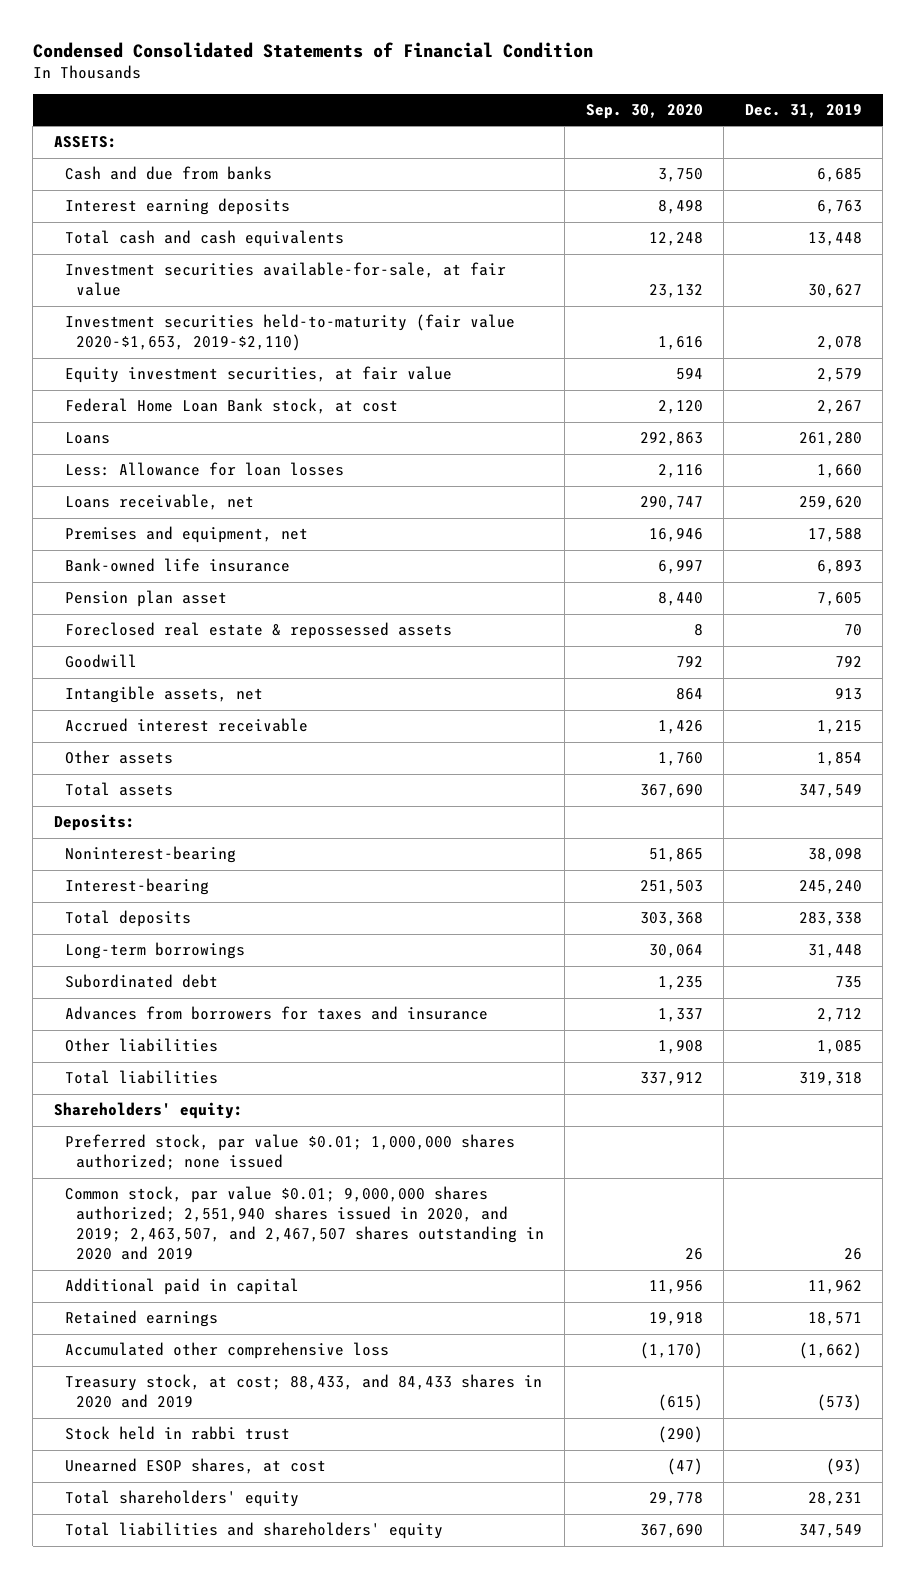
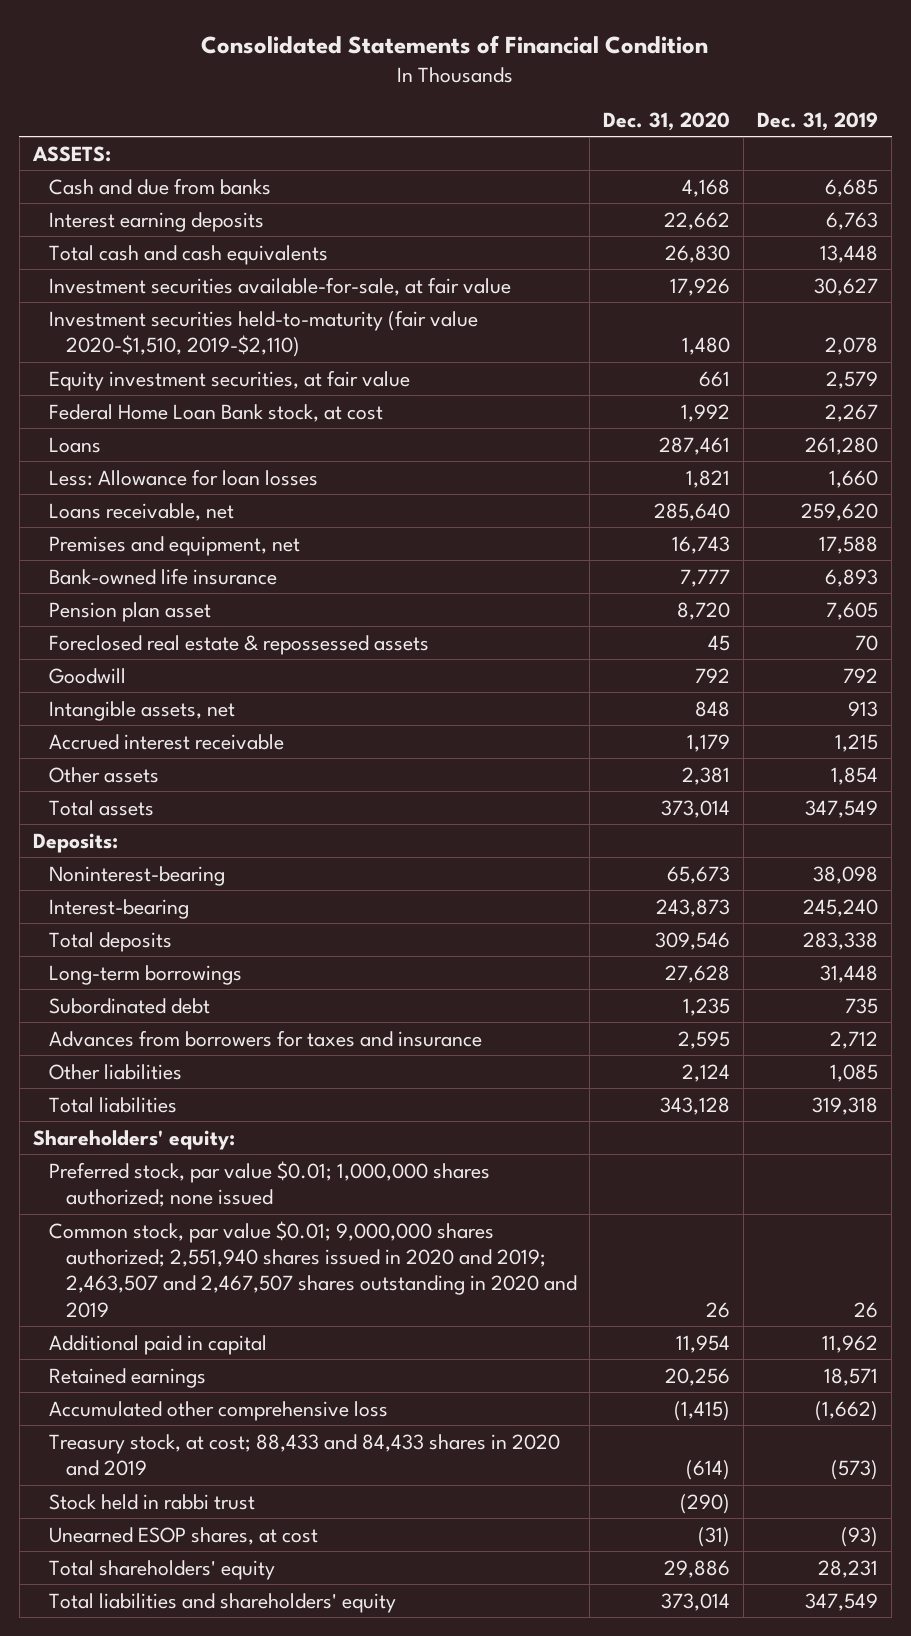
- Condensed Consolidated Statements of Financial Condition
+ Consolidated Statements of Financial Condition
- | Sep. 30, 2020 | Dec. 31, 2019
+ | Dec. 31, 2020 | Dec. 31, 2019
- Investment securities held-to-maturity (fair value 2020-$1,653, 2019-$2,110) | 1,616 | 2,078
+ Investment securities held-to-maturity (fair value 2020-$1,510, 2019-$2,110) | 1,480 | 2,078
- Common stock, par value $0.01; 9,000,000 shares authorized; 2,551,940 shares issued in 2020, and 2019; 2,463,507, and 2,467,507 shares outstanding in 2020 and 2019 | 26 | 26
+ Common stock, par value $0.01; 9,000,000 shares authorized; 2,551,940 shares issued in 2020 and 2019; 2,463,507 and 2,467,507 shares outstanding in 2020 and 2019 | 26 | 26
- Treasury stock, at cost; 88,433, and 84,433 shares in 2020 and 2019 | (615) | (573)
+ Treasury stock, at cost; 88,433 and 84,433 shares in 2020 and 2019 | (614) | (573)

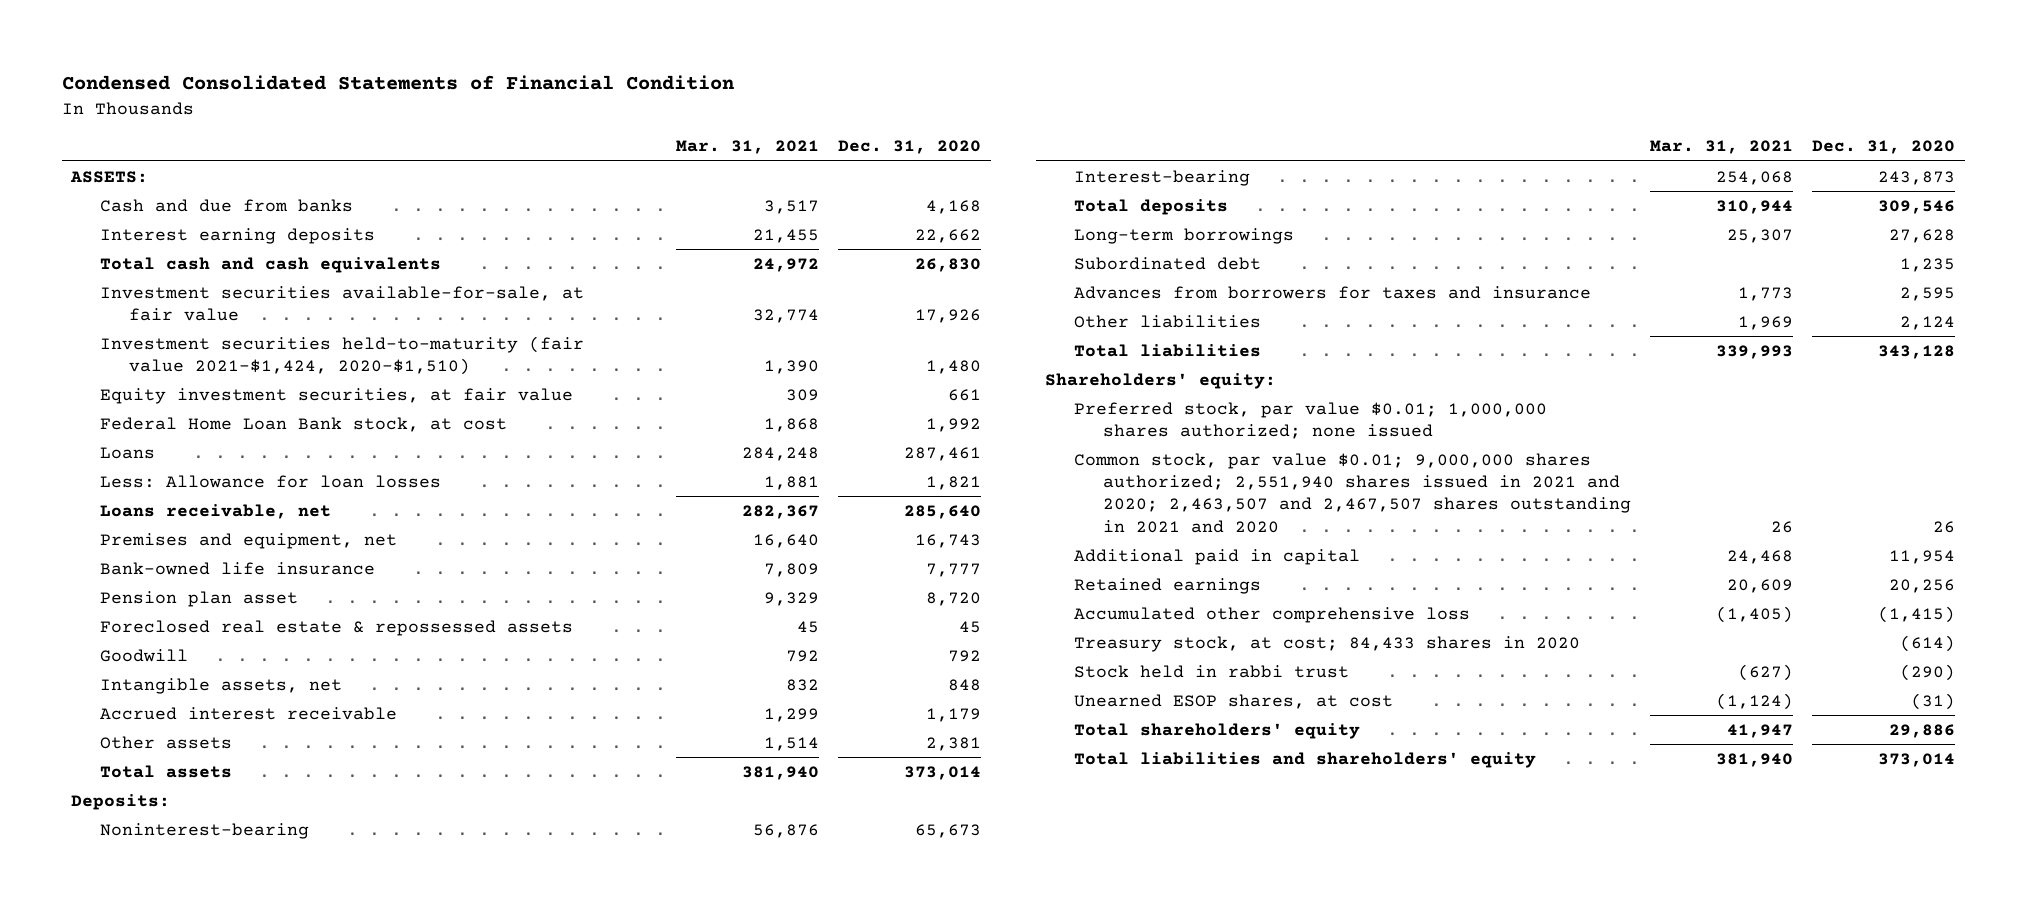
- Consolidated Statements of Financial Condition
+ Condensed Consolidated Statements of Financial Condition
- | Dec. 31, 2020 | Dec. 31, 2019
+ | Mar. 31, 2021 | Dec. 31, 2020
- Investment securities held-to-maturity (fair value 2020-$1,510, 2019-$2,110) | 1,480 | 2,078
+ Investment securities held-to-maturity (fair value 2021-$1,424, 2020-$1,510) | 1,390 | 1,480
- Common stock, par value $0.01; 9,000,000 shares authorized; 2,551,940 shares issued in 2020 and 2019; 2,463,507 and 2,467,507 shares outstanding in 2020 and 2019 | 26 | 26
+ Common stock, par value $0.01; 9,000,000 shares authorized; 2,551,940 shares issued in 2021 and 2020; 2,463,507 and 2,467,507 shares outstanding in 2021 and 2020 | 26 | 26
- Treasury stock, at cost; 88,433 and 84,433 shares in 2020 and 2019 | (614) | (573)
+ Treasury stock, at cost; 84,433 shares in 2020 | | (614)

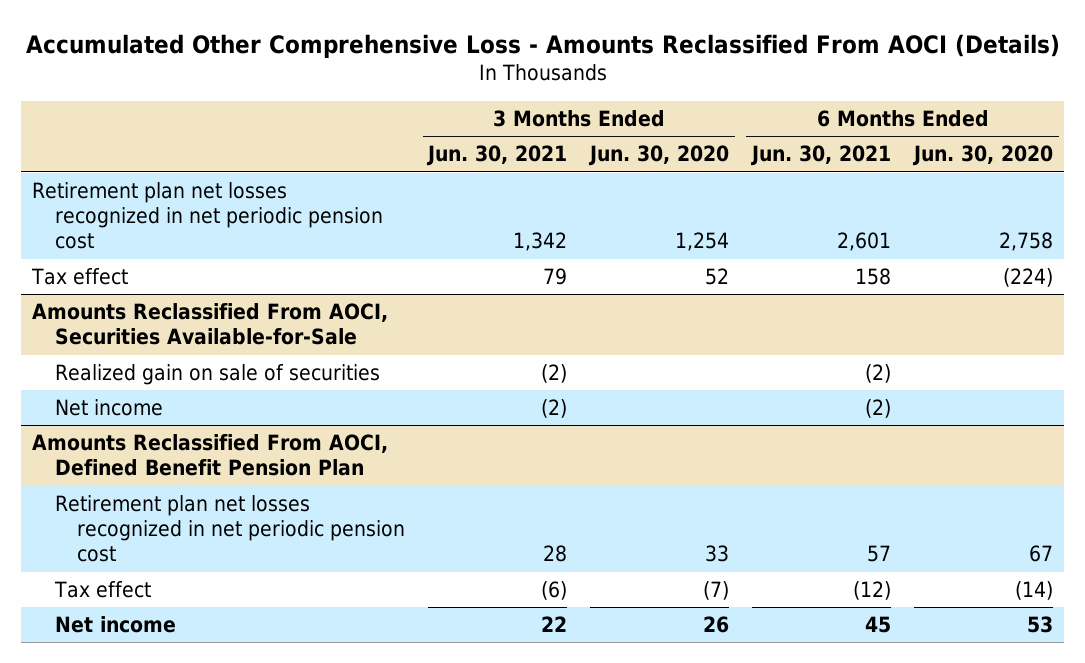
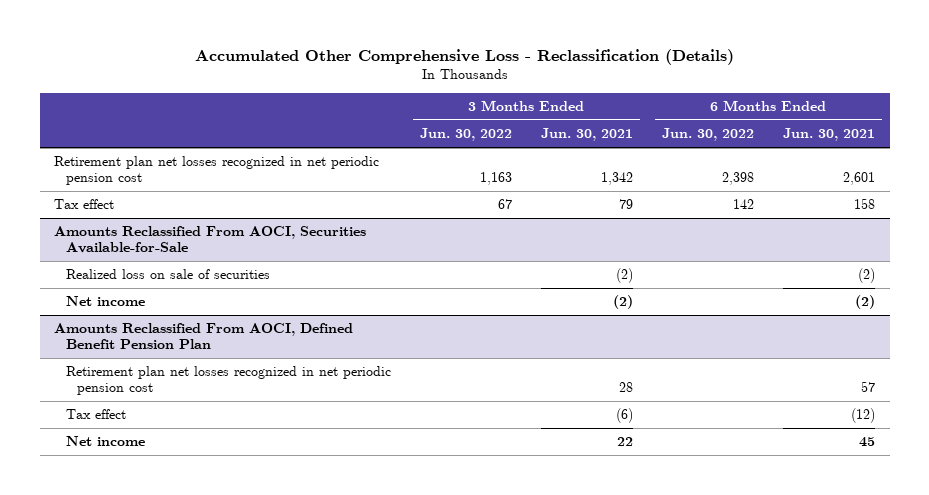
- Accumulated Other Comprehensive Loss - Amounts Reclassified From AOCI (Details)
+ Accumulated Other Comprehensive Loss - Reclassification (Details)
- | 3 Months Ended Jun. 30, 2021 | 3 Months Ended Jun. 30, 2020 | 6 Months Ended Jun. 30, 2021 | 6 Months Ended Jun. 30, 2020
+ | 3 Months Ended Jun. 30, 2022 | 3 Months Ended Jun. 30, 2021 | 6 Months Ended Jun. 30, 2022 | 6 Months Ended Jun. 30, 2021
@ Amounts Reclassified From AOCI, Securities Available-for-Sale
- Realized gain on sale of securities | (2) | | (2) |
+ Realized loss on sale of securities | | (2) | | (2)

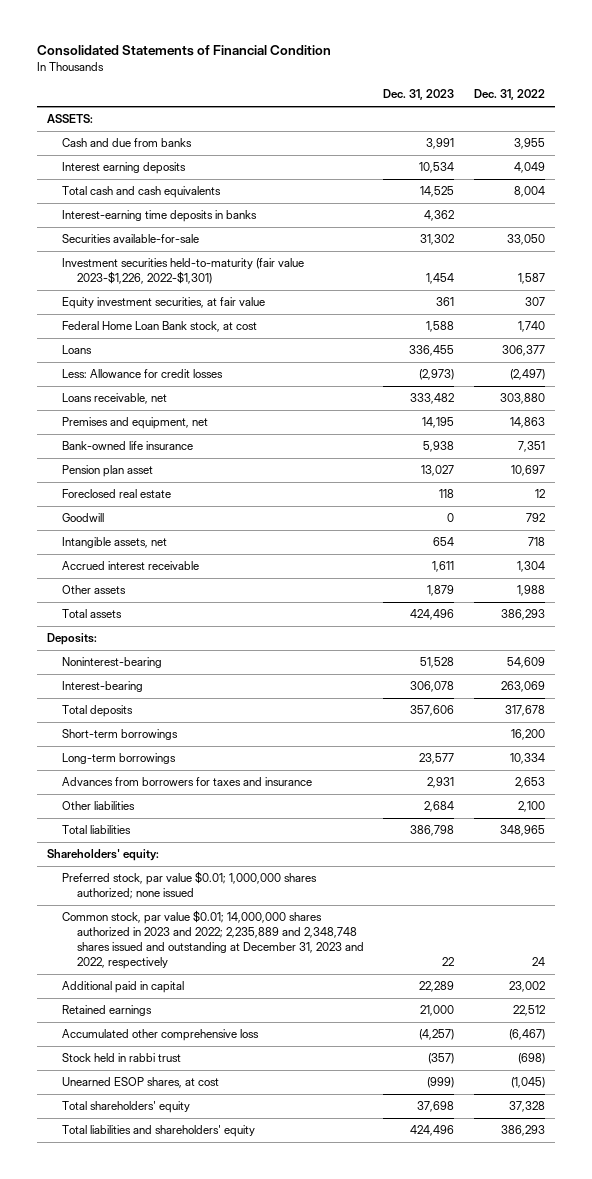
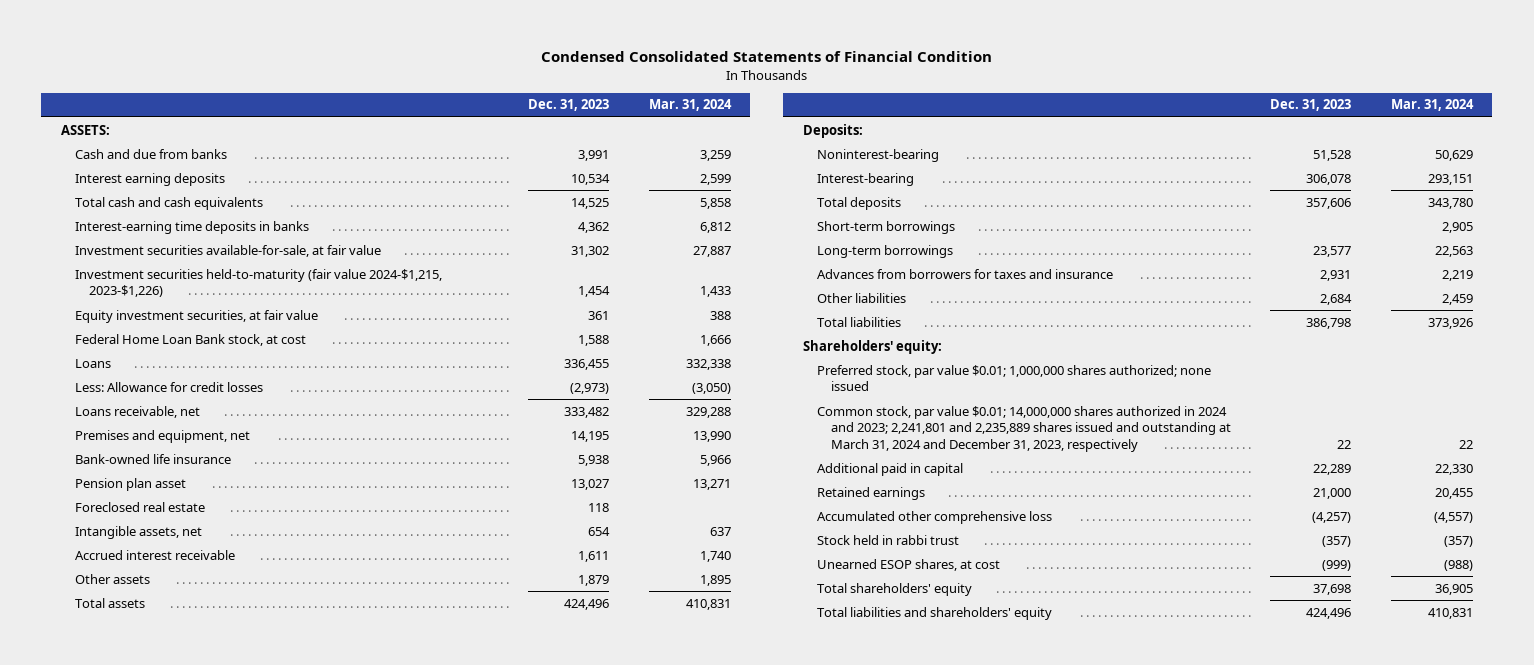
- Consolidated Statements of Financial Condition
+ Condensed Consolidated Statements of Financial Condition
- | Dec. 31, 2023 | Dec. 31, 2022
+ | Dec. 31, 2023 | Mar. 31, 2024
- Securities available-for-sale | 31,302 | 33,050
- Investment securities held-to-maturity (fair value 2023-$1,226, 2022-$1,301) | 1,454 | 1,587
+ Investment securities available-for-sale, at fair value | 31,302 | 27,887
+ Investment securities held-to-maturity (fair value 2024-$1,215, 2023-$1,226) | 1,454 | 1,433
- Goodwill | 0 | 792
- Common stock, par value $0.01; 14,000,000 shares authorized in 2023 and 2022; 2,235,889 and 2,348,748 shares issued and outstanding at December 31, 2023 and 2022, respectively | 22 | 24
+ Common stock, par value $0.01; 14,000,000 shares authorized in 2024 and 2023; 2,241,801 and 2,235,889 shares issued and outstanding at March 31, 2024 and December 31, 2023, respectively | 22 | 22

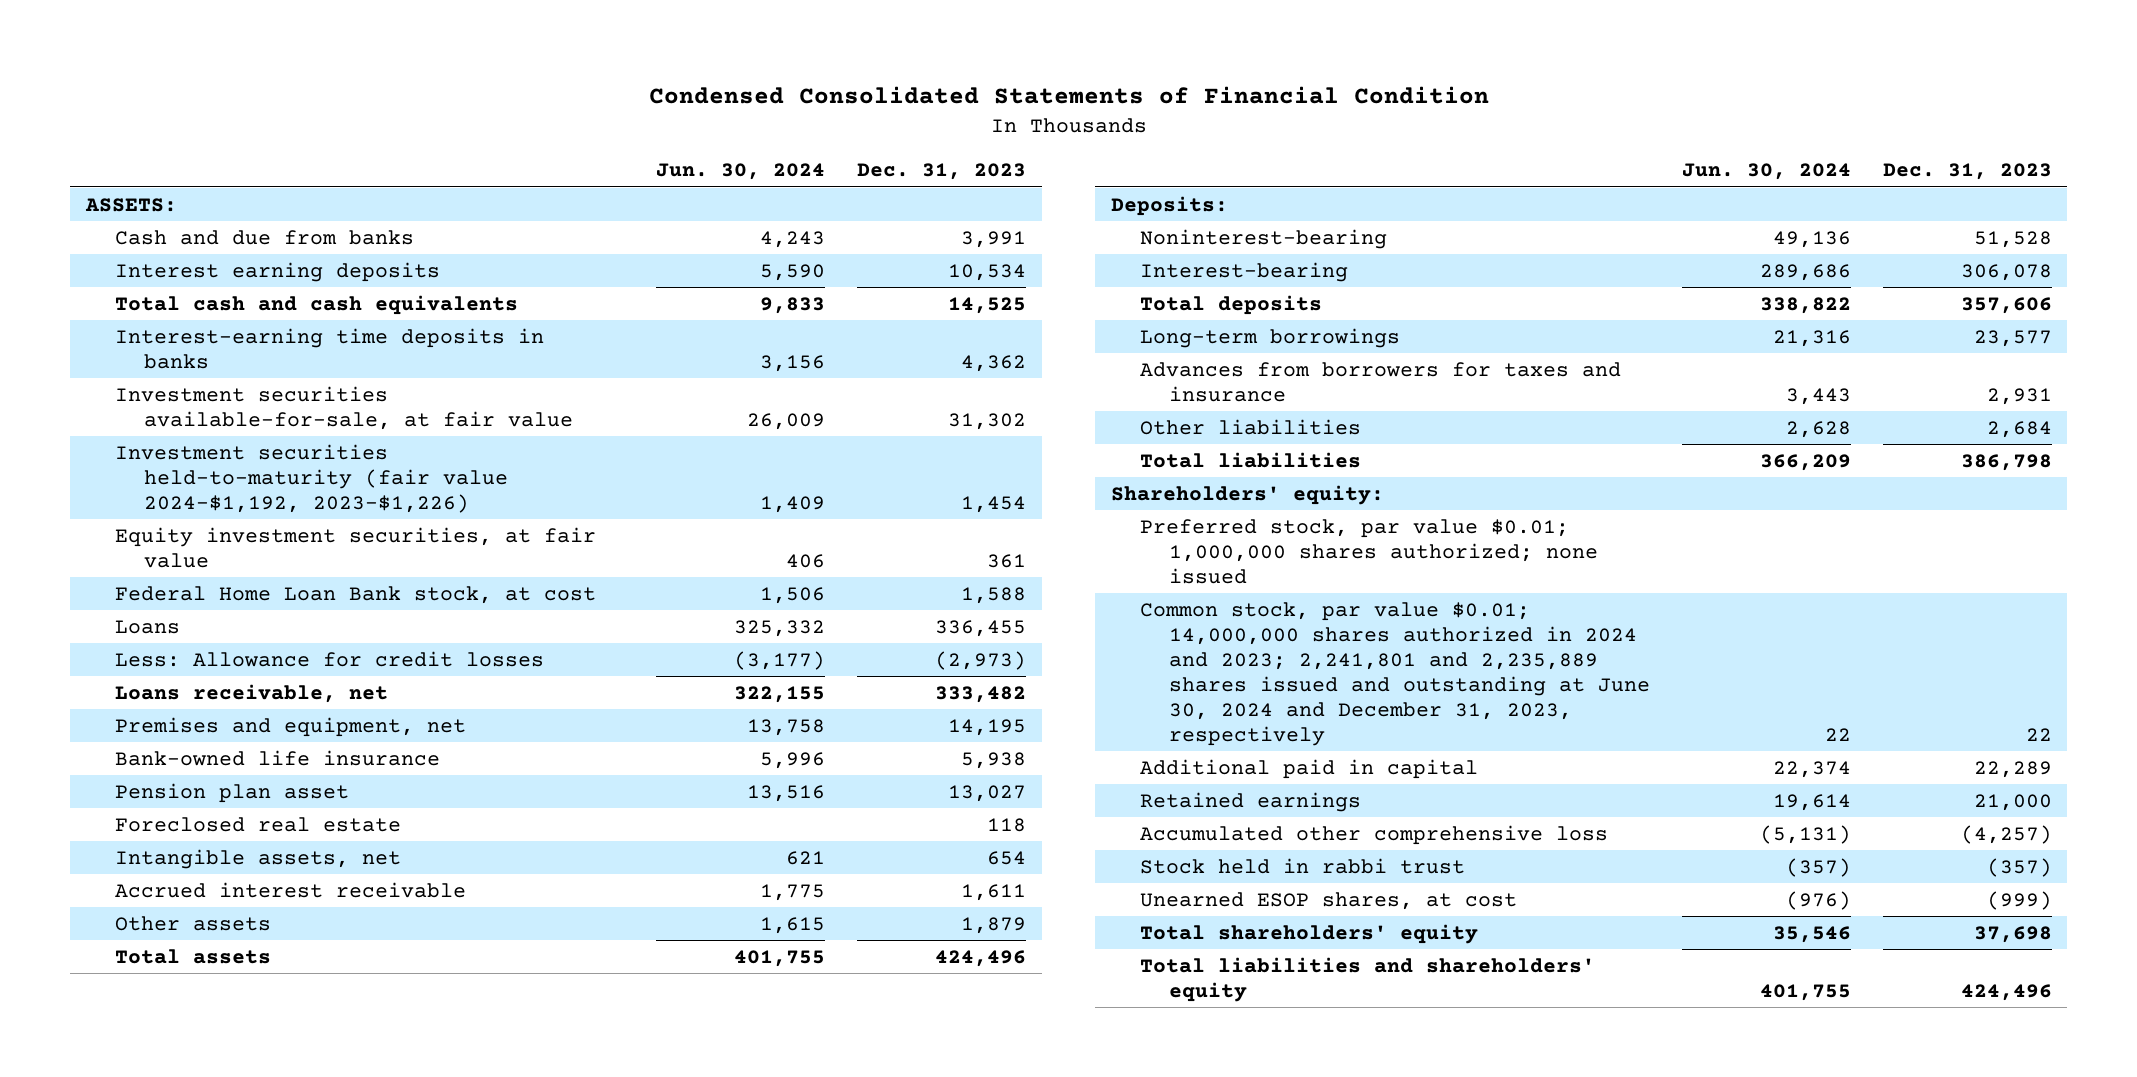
- | Dec. 31, 2023 | Mar. 31, 2024
+ | Jun. 30, 2024 | Dec. 31, 2023
- Investment securities held-to-maturity (fair value 2024-$1,215, 2023-$1,226) | 1,454 | 1,433
+ Investment securities held-to-maturity (fair value 2024-$1,192, 2023-$1,226) | 1,409 | 1,454
- Short-term borrowings | | 2,905
- Common stock, par value $0.01; 14,000,000 shares authorized in 2024 and 2023; 2,241,801 and 2,235,889 shares issued and outstanding at March 31, 2024 and December 31, 2023, respectively | 22 | 22
+ Common stock, par value $0.01; 14,000,000 shares authorized in 2024 and 2023; 2,241,801 and 2,235,889 shares issued and outstanding at June 30, 2024 and December 31, 2023, respectively | 22 | 22

